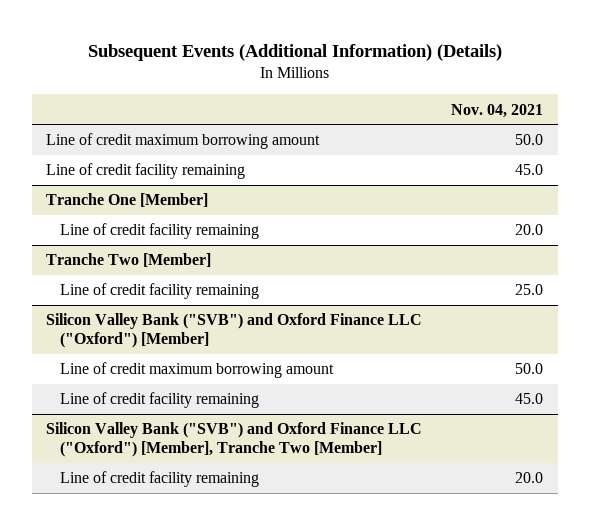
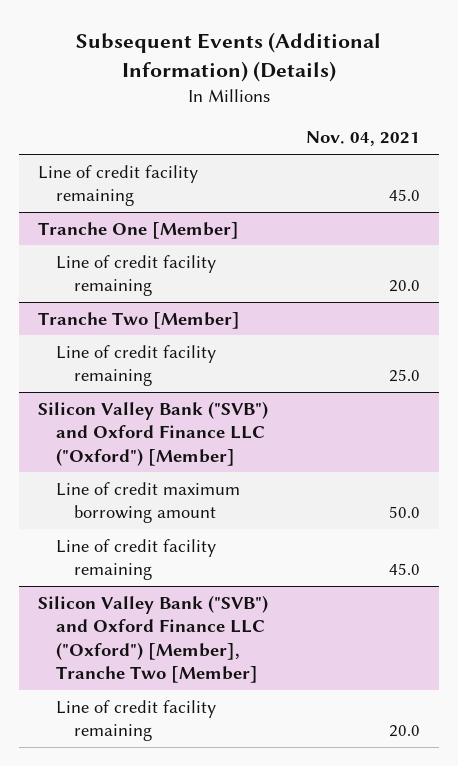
- Line of credit maximum borrowing amount | 50.0

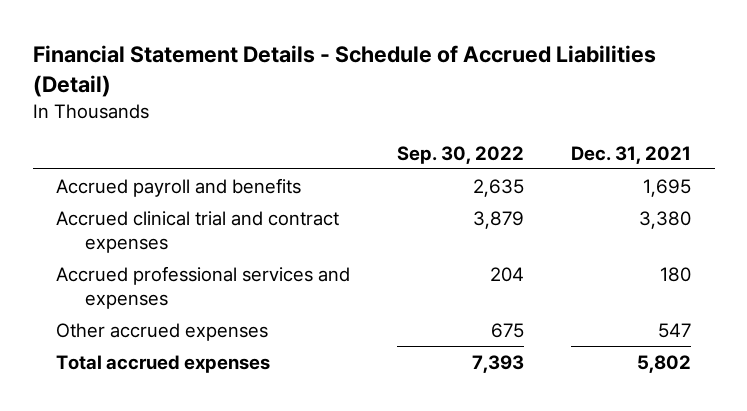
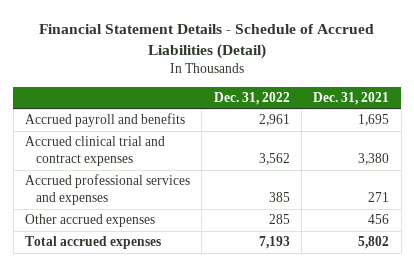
- | Sep. 30, 2022 | Dec. 31, 2021
+ | Dec. 31, 2022 | Dec. 31, 2021
- Accrued professional services and expenses | 204 | 180
- Other accrued expenses | 675 | 547
+ Accrued professional services and expenses | 385 | 271
+ Other accrued expenses | 285 | 456

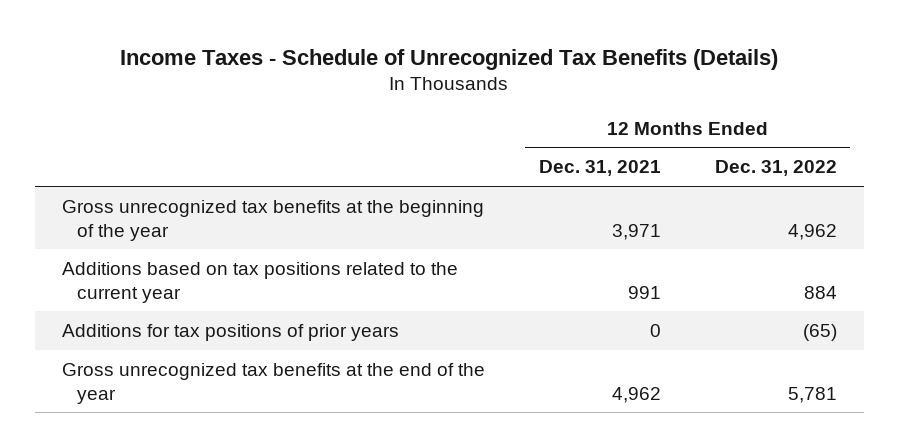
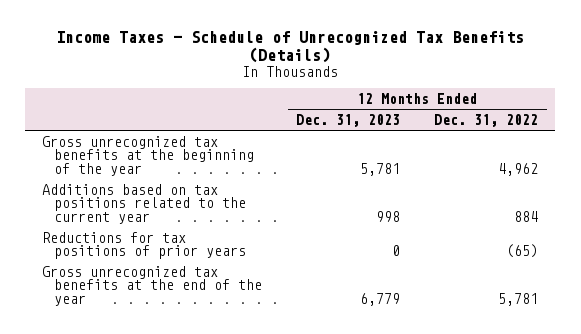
- | 12 Months Ended Dec. 31, 2021 | 12 Months Ended Dec. 31, 2022
+ | 12 Months Ended Dec. 31, 2023 | 12 Months Ended Dec. 31, 2022
- Additions for tax positions of prior years | 0 | (65)
+ Reductions for tax positions of prior years | 0 | (65)

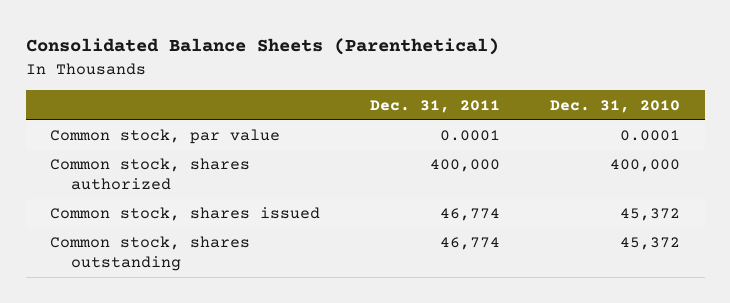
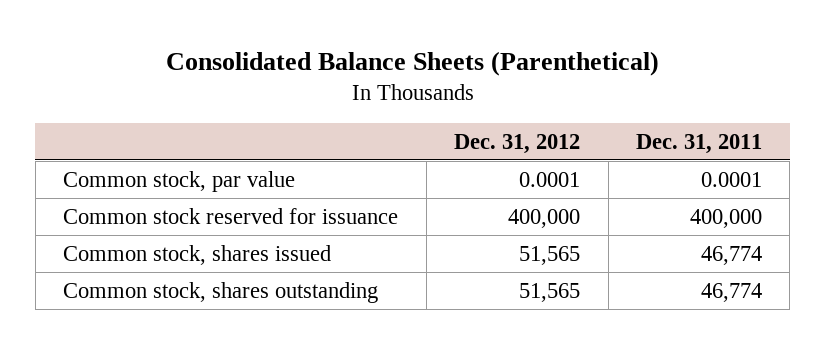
- | Dec. 31, 2011 | Dec. 31, 2010
+ | Dec. 31, 2012 | Dec. 31, 2011
- Common stock, shares authorized | 400,000 | 400,000
+ Common stock reserved for issuance | 400,000 | 400,000

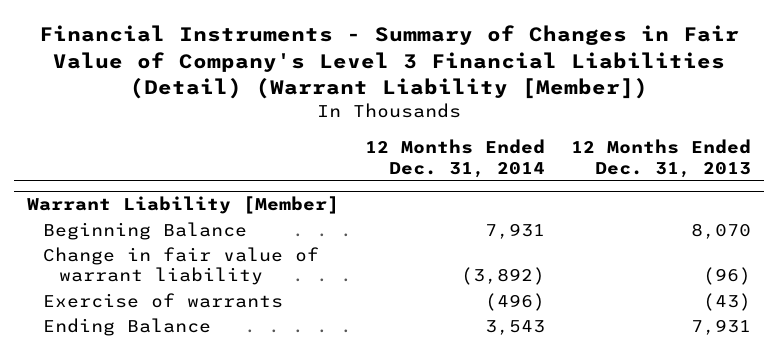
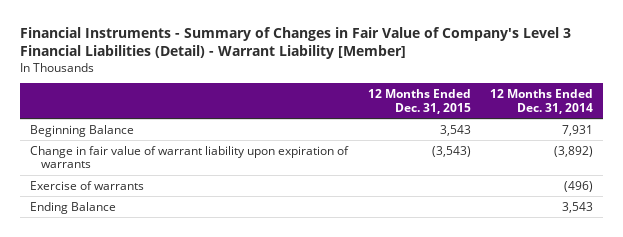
- Financial Instruments - Summary of Changes in Fair Value of Company's Level 3 Financial Liabilities (Detail) (Warrant Liability [Member])
+ Financial Instruments - Summary of Changes in Fair Value of Company's Level 3 Financial Liabilities (Detail) - Warrant Liability [Member]
- | 12 Months Ended Dec. 31, 2014 | 12 Months Ended Dec. 31, 2013
+ | 12 Months Ended Dec. 31, 2015 | 12 Months Ended Dec. 31, 2014
- Warrant Liability [Member]
- Change in fair value of warrant liability | (3,892) | (96)
+ Change in fair value of warrant liability upon expiration of warrants | (3,543) | (3,892)

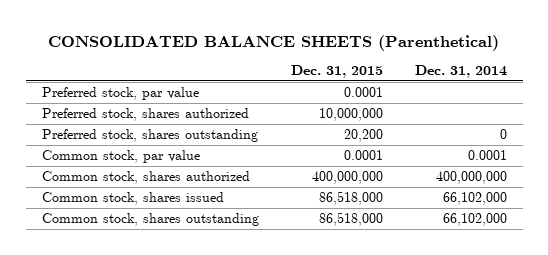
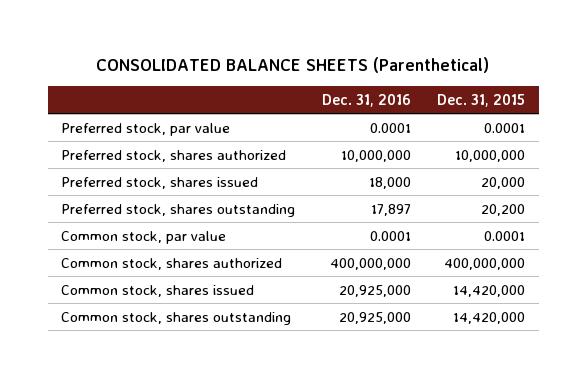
- | Dec. 31, 2015 | Dec. 31, 2014
+ | Dec. 31, 2016 | Dec. 31, 2015
+ Preferred stock, shares issued | 18,000 | 20,000
- Common stock, shares issued | 86,518,000 | 66,102,000
- Common stock, shares outstanding | 86,518,000 | 66,102,000
+ Common stock, shares issued | 20,925,000 | 14,420,000
+ Common stock, shares outstanding | 20,925,000 | 14,420,000

